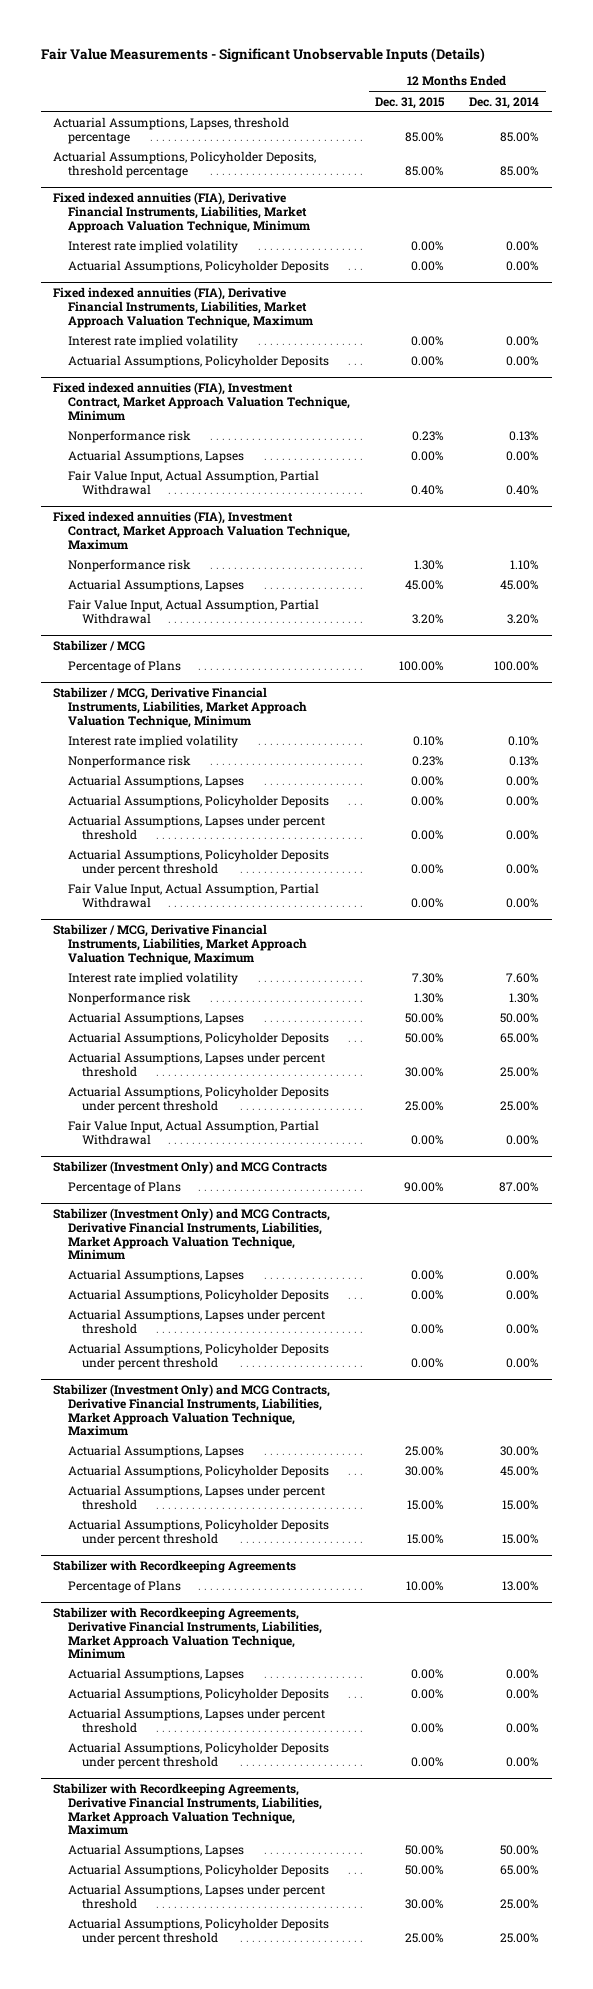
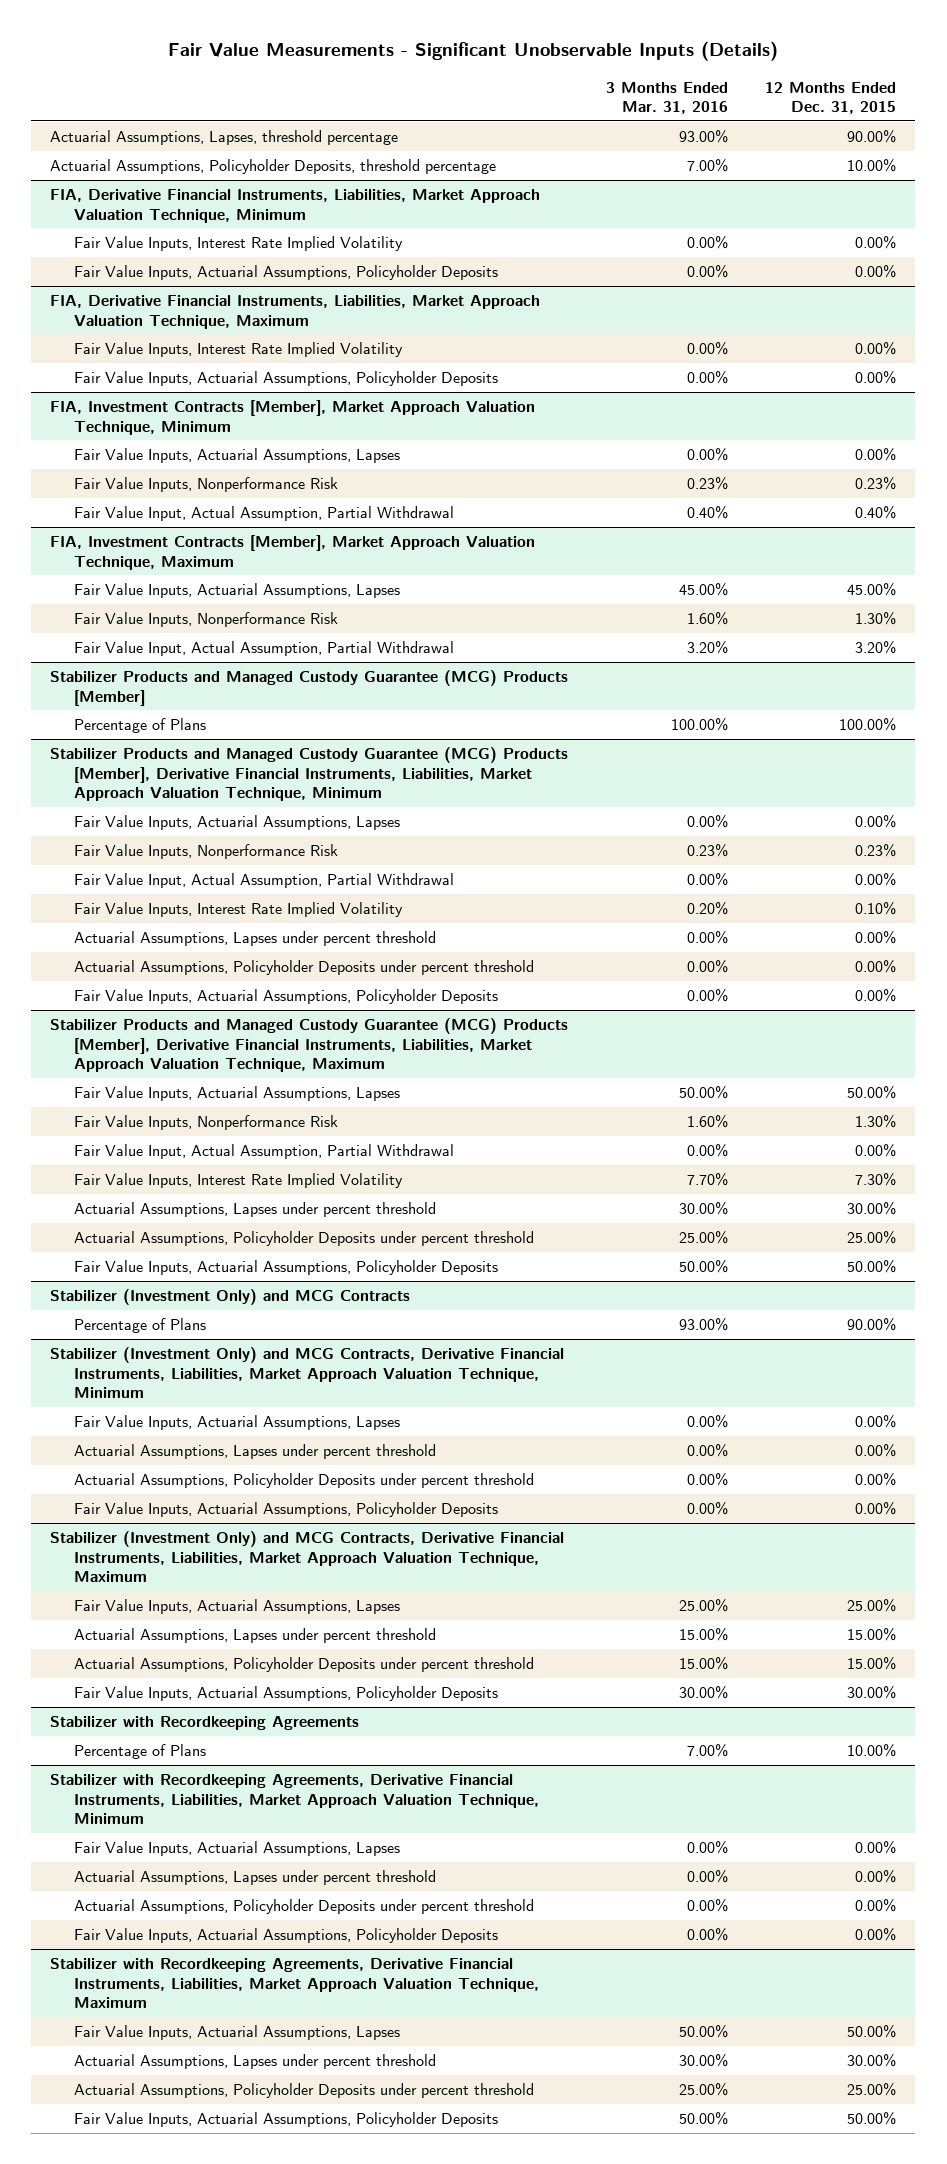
- | 12 Months Ended Dec. 31, 2015 | 12 Months Ended Dec. 31, 2014
+ | 3 Months Ended Mar. 31, 2016 | 12 Months Ended Dec. 31, 2015
- Actuarial Assumptions, Lapses, threshold percentage | 85.00% | 85.00%
- Actuarial Assumptions, Policyholder Deposits, threshold percentage | 85.00% | 85.00%
- Fixed indexed annuities (FIA), Derivative Financial Instruments, Liabilities, Market Approach Valuation Technique, Minimum
- Interest rate implied volatility | 0.00% | 0.00%
- Actuarial Assumptions, Policyholder Deposits | 0.00% | 0.00%
- Fixed indexed annuities (FIA), Derivative Financial Instruments, Liabilities, Market Approach Valuation Technique, Maximum
- Interest rate implied volatility | 0.00% | 0.00%
- Actuarial Assumptions, Policyholder Deposits | 0.00% | 0.00%
- Fixed indexed annuities (FIA), Investment Contract, Market Approach Valuation Technique, Minimum
- Nonperformance risk | 0.23% | 0.13%
- Actuarial Assumptions, Lapses | 0.00% | 0.00%
+ Actuarial Assumptions, Lapses, threshold percentage | 93.00% | 90.00%
+ Actuarial Assumptions, Policyholder Deposits, threshold percentage | 7.00% | 10.00%
+ FIA, Derivative Financial Instruments, Liabilities, Market Approach Valuation Technique, Minimum
+ Fair Value Inputs, Interest Rate Implied Volatility | 0.00% | 0.00%
+ Fair Value Inputs, Actuarial Assumptions, Policyholder Deposits | 0.00% | 0.00%
+ FIA, Derivative Financial Instruments, Liabilities, Market Approach Valuation Technique, Maximum
+ Fair Value Inputs, Interest Rate Implied Volatility | 0.00% | 0.00%
+ Fair Value Inputs, Actuarial Assumptions, Policyholder Deposits | 0.00% | 0.00%
+ FIA, Investment Contracts [Member], Market Approach Valuation Technique, Minimum
+ Fair Value Inputs, Actuarial Assumptions, Lapses | 0.00% | 0.00%
+ Fair Value Inputs, Nonperformance Risk | 0.23% | 0.23%
- Fixed indexed annuities (FIA), Investment Contract, Market Approach Valuation Technique, Maximum
- Nonperformance risk | 1.30% | 1.10%
- Actuarial Assumptions, Lapses | 45.00% | 45.00%
+ FIA, Investment Contracts [Member], Market Approach Valuation Technique, Maximum
+ Fair Value Inputs, Actuarial Assumptions, Lapses | 45.00% | 45.00%
+ Fair Value Inputs, Nonperformance Risk | 1.60% | 1.30%
- Stabilizer / MCG
+ Stabilizer Products and Managed Custody Guarantee (MCG) Products [Member]
- Stabilizer / MCG, Derivative Financial Instruments, Liabilities, Market Approach Valuation Technique, Minimum
- Interest rate implied volatility | 0.10% | 0.10%
- Nonperformance risk | 0.23% | 0.13%
- Actuarial Assumptions, Lapses | 0.00% | 0.00%
- Actuarial Assumptions, Policyholder Deposits | 0.00% | 0.00%
+ Stabilizer Products and Managed Custody Guarantee (MCG) Products [Member], Derivative Financial Instruments, Liabilities, Market Approach Valuation Technique, Minimum
+ Fair Value Inputs, Actuarial Assumptions, Lapses | 0.00% | 0.00%
+ Fair Value Inputs, Nonperformance Risk | 0.23% | 0.23%
+ Fair Value Input, Actual Assumption, Partial Withdrawal | 0.00% | 0.00%
+ Fair Value Inputs, Interest Rate Implied Volatility | 0.20% | 0.10%
+ Fair Value Inputs, Actuarial Assumptions, Policyholder Deposits | 0.00% | 0.00%
+ Stabilizer Products and Managed Custody Guarantee (MCG) Products [Member], Derivative Financial Instruments, Liabilities, Market Approach Valuation Technique, Maximum
+ Fair Value Inputs, Actuarial Assumptions, Lapses | 50.00% | 50.00%
+ Fair Value Inputs, Nonperformance Risk | 1.60% | 1.30%
- Stabilizer / MCG, Derivative Financial Instruments, Liabilities, Market Approach Valuation Technique, Maximum
- Interest rate implied volatility | 7.30% | 7.60%
- Nonperformance risk | 1.30% | 1.30%
- Actuarial Assumptions, Lapses | 50.00% | 50.00%
- Actuarial Assumptions, Policyholder Deposits | 50.00% | 65.00%
+ Fair Value Inputs, Interest Rate Implied Volatility | 7.70% | 7.30%
- Fair Value Input, Actual Assumption, Partial Withdrawal | 0.00% | 0.00%
+ Fair Value Inputs, Actuarial Assumptions, Policyholder Deposits | 50.00% | 50.00%
@ Stabilizer (Investment Only) and MCG Contracts, Derivative Financial Instruments, Liabilities, Market Approach Valuation Technique, Minimum
- Actuarial Assumptions, Lapses | 0.00% | 0.00%
- Actuarial Assumptions, Policyholder Deposits | 0.00% | 0.00%
+ Fair Value Inputs, Actuarial Assumptions, Lapses | 0.00% | 0.00%
+ Fair Value Inputs, Actuarial Assumptions, Policyholder Deposits | 0.00% | 0.00%
@ Stabilizer (Investment Only) and MCG Contracts, Derivative Financial Instruments, Liabilities, Market Approach Valuation Technique, Maximum
- Actuarial Assumptions, Lapses | 25.00% | 30.00%
- Actuarial Assumptions, Policyholder Deposits | 30.00% | 45.00%
+ Fair Value Inputs, Actuarial Assumptions, Lapses | 25.00% | 25.00%
+ Fair Value Inputs, Actuarial Assumptions, Policyholder Deposits | 30.00% | 30.00%
@ Stabilizer with Recordkeeping Agreements, Derivative Financial Instruments, Liabilities, Market Approach Valuation Technique, Minimum
- Actuarial Assumptions, Lapses | 0.00% | 0.00%
- Actuarial Assumptions, Policyholder Deposits | 0.00% | 0.00%
+ Fair Value Inputs, Actuarial Assumptions, Lapses | 0.00% | 0.00%
+ Fair Value Inputs, Actuarial Assumptions, Policyholder Deposits | 0.00% | 0.00%
@ Stabilizer with Recordkeeping Agreements, Derivative Financial Instruments, Liabilities, Market Approach Valuation Technique, Maximum
- Actuarial Assumptions, Lapses | 50.00% | 50.00%
- Actuarial Assumptions, Policyholder Deposits | 50.00% | 65.00%
+ Fair Value Inputs, Actuarial Assumptions, Lapses | 50.00% | 50.00%
+ Fair Value Inputs, Actuarial Assumptions, Policyholder Deposits | 50.00% | 50.00%

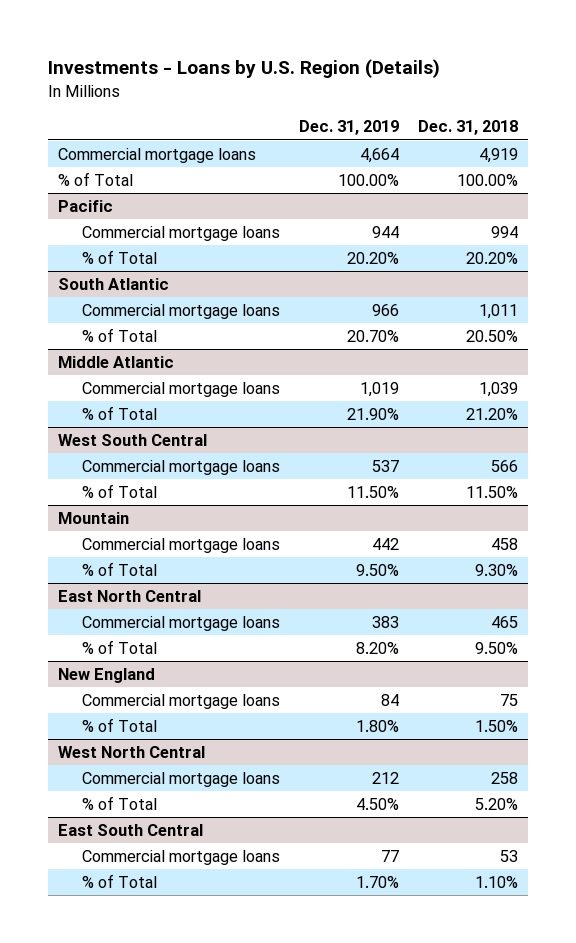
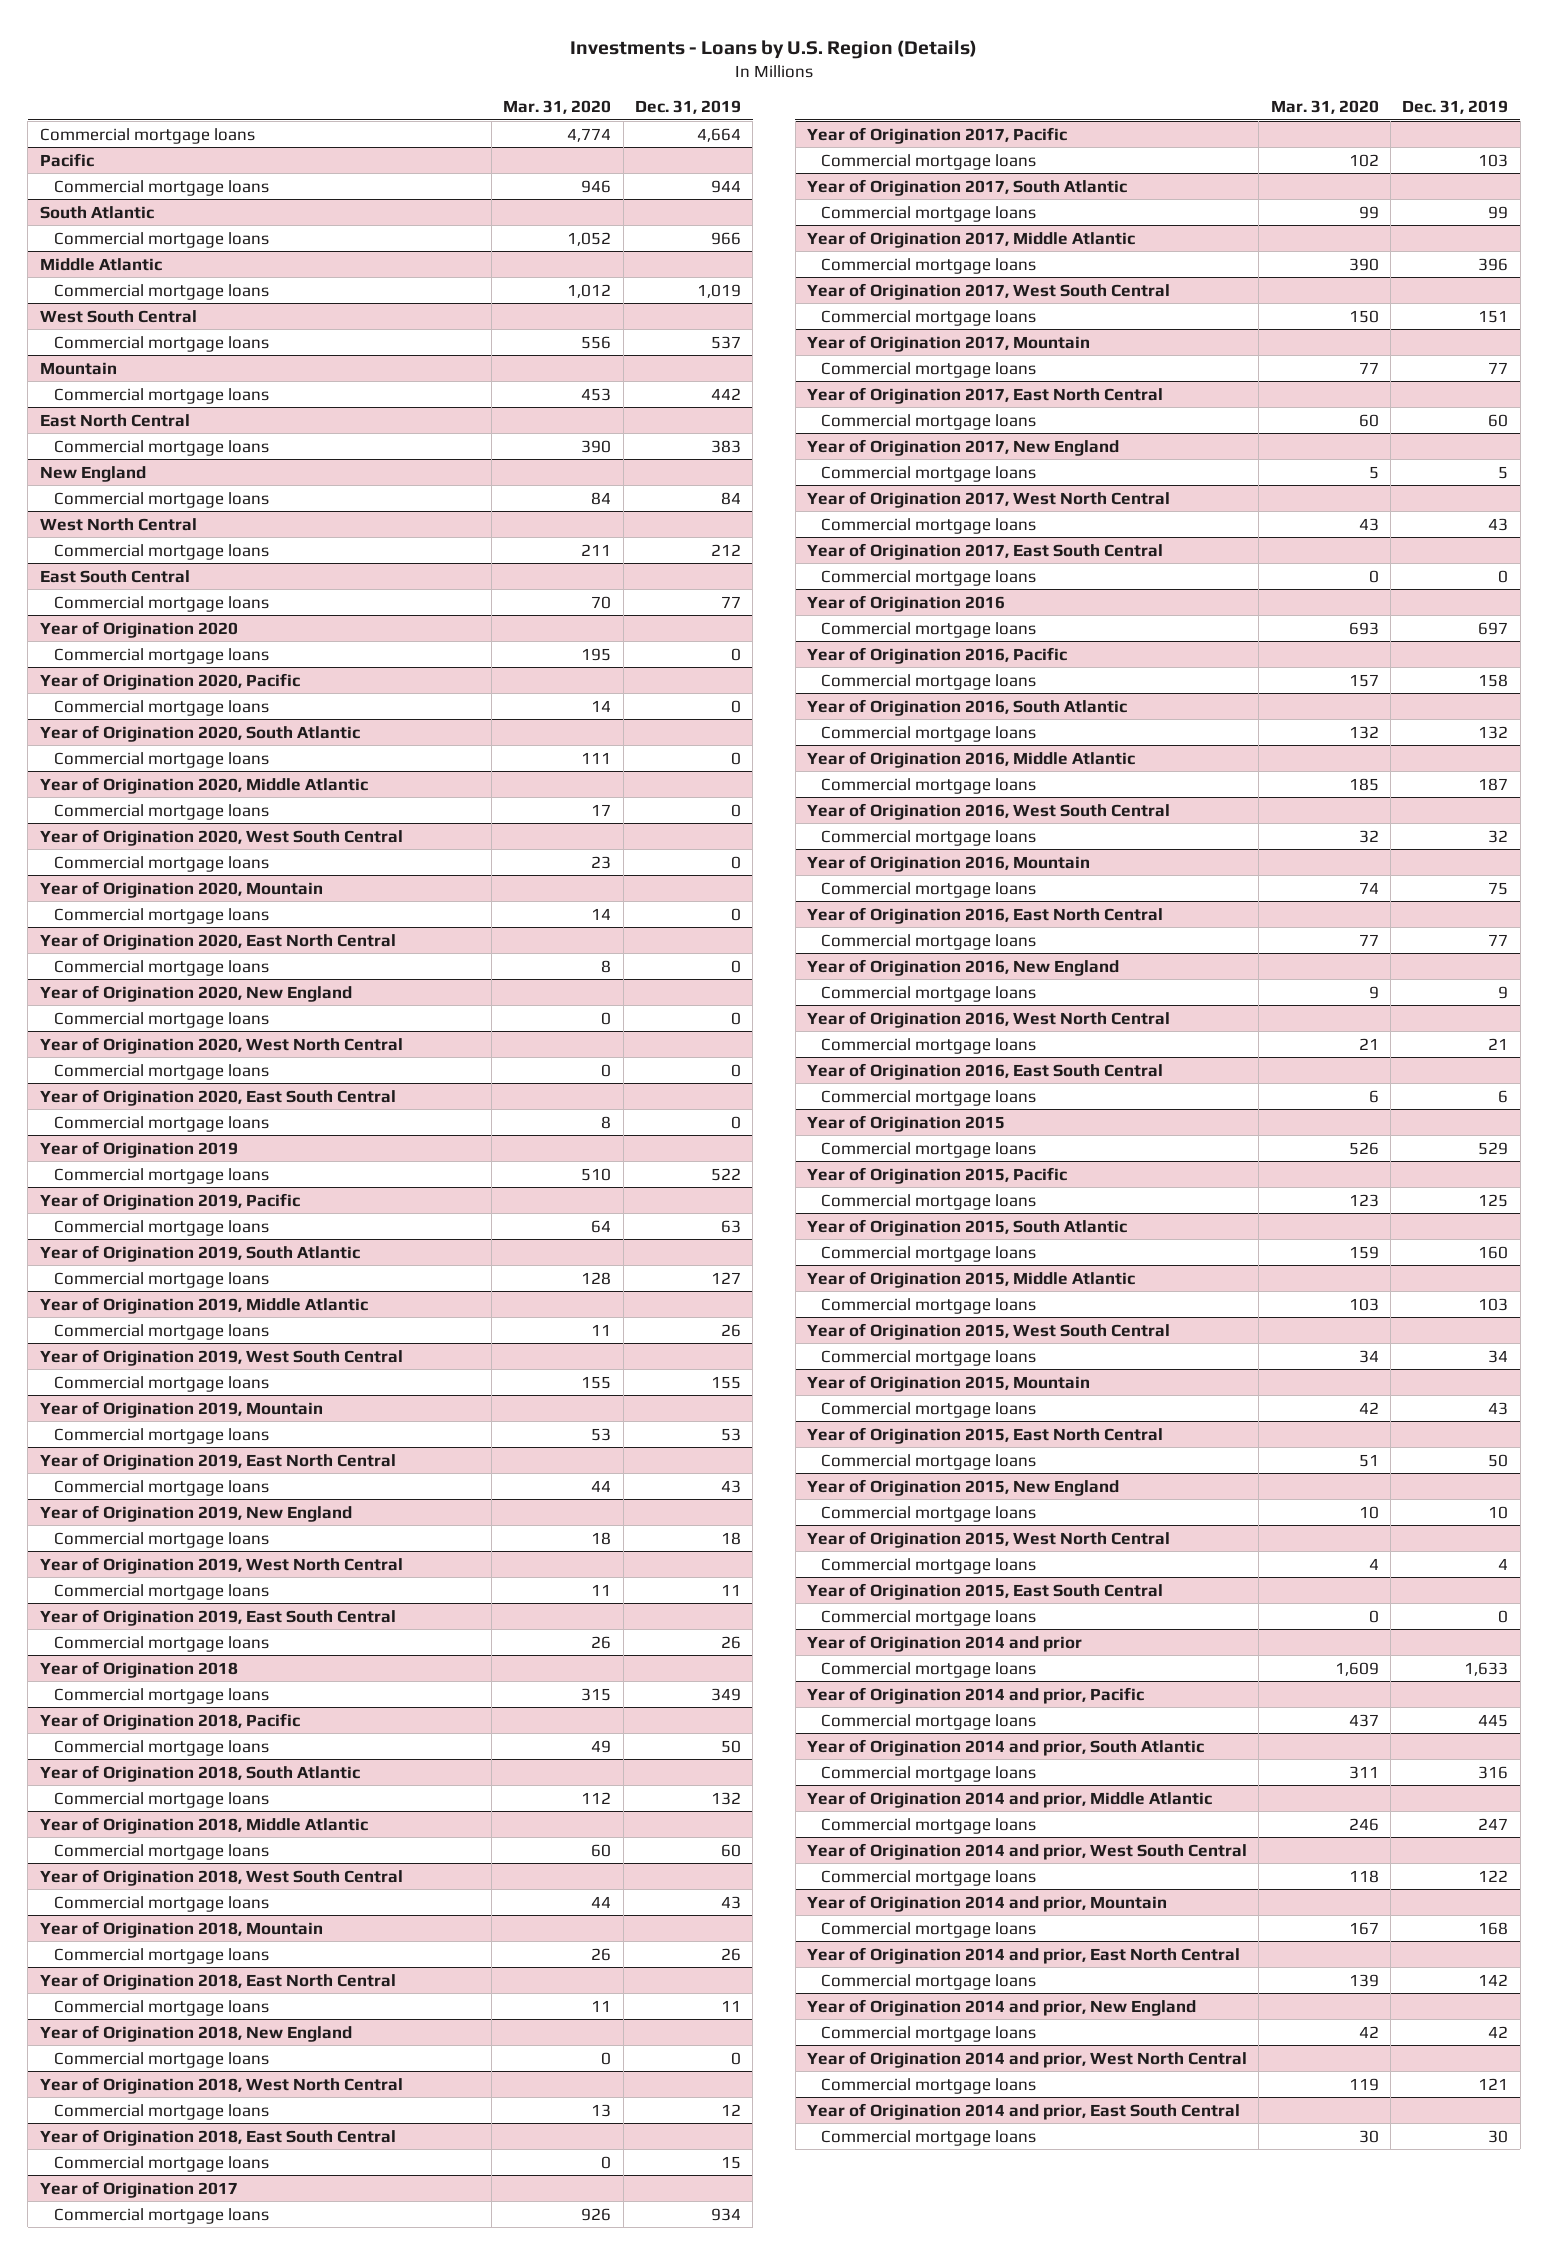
- | Dec. 31, 2019 | Dec. 31, 2018
+ | Mar. 31, 2020 | Dec. 31, 2019
- % of Total | 100.00% | 100.00%
@ Pacific
- % of Total | 20.20% | 20.20%
@ South Atlantic
- % of Total | 20.70% | 20.50%
@ Middle Atlantic
- % of Total | 21.90% | 21.20%
@ West South Central
- % of Total | 11.50% | 11.50%
@ Mountain
- % of Total | 9.50% | 9.30%
@ East North Central
- % of Total | 8.20% | 9.50%
@ New England
- % of Total | 1.80% | 1.50%
@ West North Central
- % of Total | 4.50% | 5.20%
@ East South Central
- % of Total | 1.70% | 1.10%
+ Year of Origination 2020
+ Commercial mortgage loans | 195 | 0
+ Year of Origination 2020, Pacific
+ Commercial mortgage loans | 14 | 0
+ Year of Origination 2020, South Atlantic
+ Commercial mortgage loans | 111 | 0
+ Year of Origination 2020, Middle Atlantic
+ Commercial mortgage loans | 17 | 0
+ Year of Origination 2020, West South Central
+ Commercial mortgage loans | 23 | 0
+ Year of Origination 2020, Mountain
+ Commercial mortgage loans | 14 | 0
+ Year of Origination 2020, East North Central
+ Commercial mortgage loans | 8 | 0
+ Year of Origination 2020, New England
+ Commercial mortgage loans | 0 | 0
+ Year of Origination 2020, West North Central
+ Commercial mortgage loans | 0 | 0
+ Year of Origination 2020, East South Central
+ Commercial mortgage loans | 8 | 0
+ Year of Origination 2019
+ Commercial mortgage loans | 510 | 522
+ Year of Origination 2019, Pacific
+ Commercial mortgage loans | 64 | 63
+ Year of Origination 2019, South Atlantic
+ Commercial mortgage loans | 128 | 127
+ Year of Origination 2019, Middle Atlantic
+ Commercial mortgage loans | 11 | 26
+ Year of Origination 2019, West South Central
+ Commercial mortgage loans | 155 | 155
+ Year of Origination 2019, Mountain
+ Commercial mortgage loans | 53 | 53
+ Year of Origination 2019, East North Central
+ Commercial mortgage loans | 44 | 43
+ Year of Origination 2019, New England
+ Commercial mortgage loans | 18 | 18
+ Year of Origination 2019, West North Central
+ Commercial mortgage loans | 11 | 11
+ Year of Origination 2019, East South Central
+ Commercial mortgage loans | 26 | 26
+ Year of Origination 2018
+ Commercial mortgage loans | 315 | 349
+ Year of Origination 2018, Pacific
+ Commercial mortgage loans | 49 | 50
+ Year of Origination 2018, South Atlantic
+ Commercial mortgage loans | 112 | 132
+ Year of Origination 2018, Middle Atlantic
+ Commercial mortgage loans | 60 | 60
+ Year of Origination 2018, West South Central
+ Commercial mortgage loans | 44 | 43
+ Year of Origination 2018, Mountain
+ Commercial mortgage loans | 26 | 26
+ Year of Origination 2018, East North Central
+ Commercial mortgage loans | 11 | 11
+ Year of Origination 2018, New England
+ Commercial mortgage loans | 0 | 0
+ Year of Origination 2018, West North Central
+ Commercial mortgage loans | 13 | 12
+ Year of Origination 2018, East South Central
+ Commercial mortgage loans | 0 | 15
+ Year of Origination 2017
+ Commercial mortgage loans | 926 | 934
+ Year of Origination 2017, Pacific
+ Commercial mortgage loans | 102 | 103
+ Year of Origination 2017, South Atlantic
+ Commercial mortgage loans | 99 | 99
+ Year of Origination 2017, Middle Atlantic
+ Commercial mortgage loans | 390 | 396
+ Year of Origination 2017, West South Central
+ Commercial mortgage loans | 150 | 151
+ Year of Origination 2017, Mountain
+ Commercial mortgage loans | 77 | 77
+ Year of Origination 2017, East North Central
+ Commercial mortgage loans | 60 | 60
+ Year of Origination 2017, New England
+ Commercial mortgage loans | 5 | 5
+ Year of Origination 2017, West North Central
+ Commercial mortgage loans | 43 | 43
+ Year of Origination 2017, East South Central
+ Commercial mortgage loans | 0 | 0
+ Year of Origination 2016
+ Commercial mortgage loans | 693 | 697
+ Year of Origination 2016, Pacific
+ Commercial mortgage loans | 157 | 158
+ Year of Origination 2016, South Atlantic
+ Commercial mortgage loans | 132 | 132
+ Year of Origination 2016, Middle Atlantic
+ Commercial mortgage loans | 185 | 187
+ Year of Origination 2016, West South Central
+ Commercial mortgage loans | 32 | 32
+ Year of Origination 2016, Mountain
+ Commercial mortgage loans | 74 | 75
+ Year of Origination 2016, East North Central
+ Commercial mortgage loans | 77 | 77
+ Year of Origination 2016, New England
+ Commercial mortgage loans | 9 | 9
+ Year of Origination 2016, West North Central
+ Commercial mortgage loans | 21 | 21
+ Year of Origination 2016, East South Central
+ Commercial mortgage loans | 6 | 6
+ Year of Origination 2015
+ Commercial mortgage loans | 526 | 529
+ Year of Origination 2015, Pacific
+ Commercial mortgage loans | 123 | 125
+ Year of Origination 2015, South Atlantic
+ Commercial mortgage loans | 159 | 160
+ Year of Origination 2015, Middle Atlantic
+ Commercial mortgage loans | 103 | 103
+ Year of Origination 2015, West South Central
+ Commercial mortgage loans | 34 | 34
+ Year of Origination 2015, Mountain
+ Commercial mortgage loans | 42 | 43
+ Year of Origination 2015, East North Central
+ Commercial mortgage loans | 51 | 50
+ Year of Origination 2015, New England
+ Commercial mortgage loans | 10 | 10
+ Year of Origination 2015, West North Central
+ Commercial mortgage loans | 4 | 4
+ Year of Origination 2015, East South Central
+ Commercial mortgage loans | 0 | 0
+ Year of Origination 2014 and prior
+ Commercial mortgage loans | 1,609 | 1,633
+ Year of Origination 2014 and prior, Pacific
+ Commercial mortgage loans | 437 | 445
+ Year of Origination 2014 and prior, South Atlantic
+ Commercial mortgage loans | 311 | 316
+ Year of Origination 2014 and prior, Middle Atlantic
+ Commercial mortgage loans | 246 | 247
+ Year of Origination 2014 and prior, West South Central
+ Commercial mortgage loans | 118 | 122
+ Year of Origination 2014 and prior, Mountain
+ Commercial mortgage loans | 167 | 168
+ Year of Origination 2014 and prior, East North Central
+ Commercial mortgage loans | 139 | 142
+ Year of Origination 2014 and prior, New England
+ Commercial mortgage loans | 42 | 42
+ Year of Origination 2014 and prior, West North Central
+ Commercial mortgage loans | 119 | 121
+ Year of Origination 2014 and prior, East South Central
+ Commercial mortgage loans | 30 | 30

